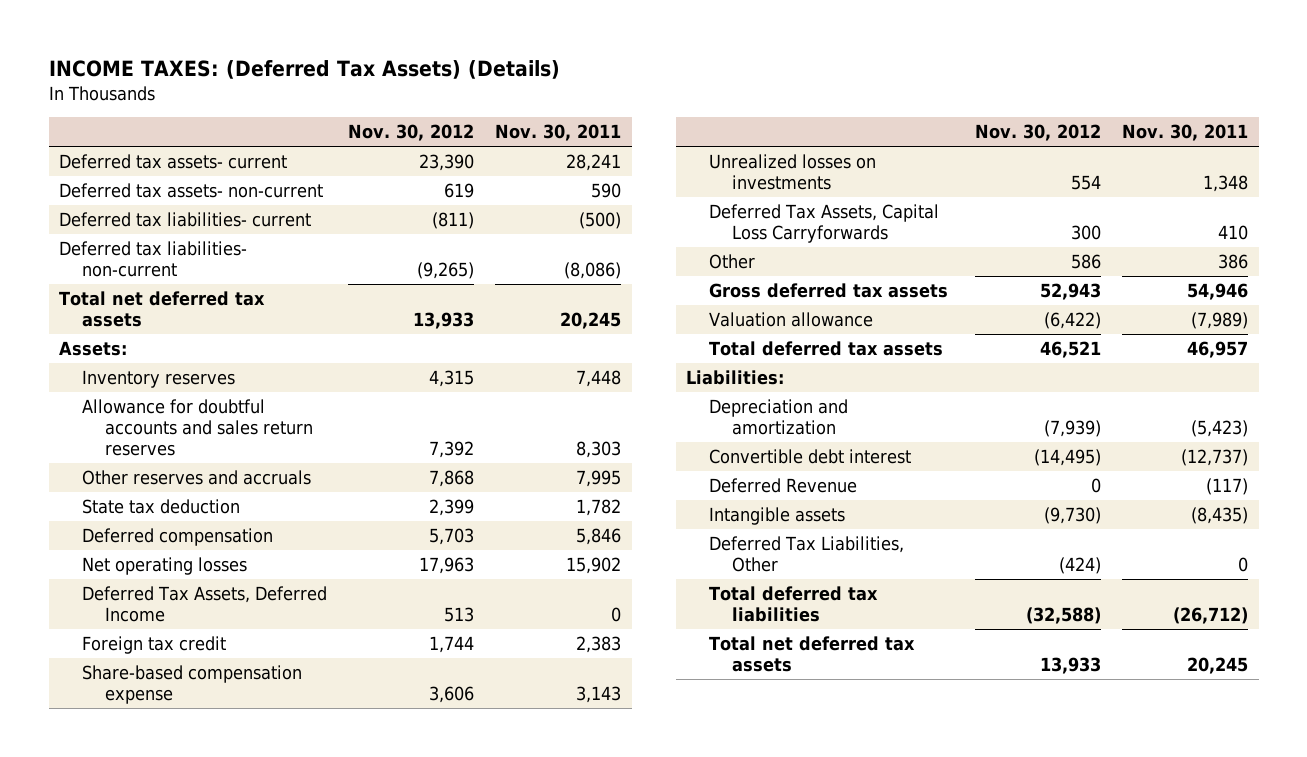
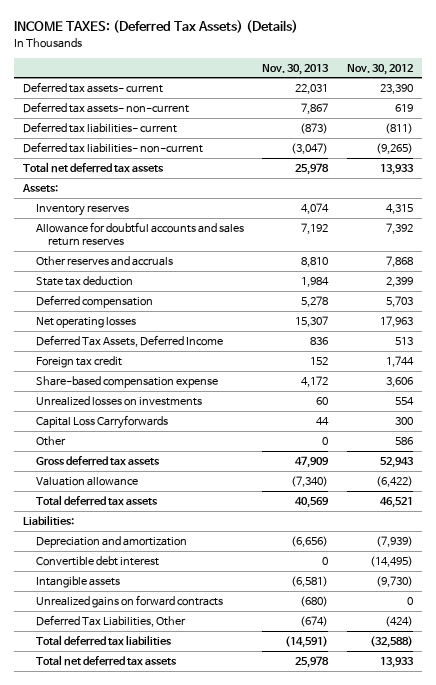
- | Nov. 30, 2012 | Nov. 30, 2011
+ | Nov. 30, 2013 | Nov. 30, 2012
- Deferred Tax Assets, Capital Loss Carryforwards | 300 | 410
+ Capital Loss Carryforwards | 44 | 300
- Deferred Revenue | 0 | (117)
+ Unrealized gains on forward contracts | (680) | 0

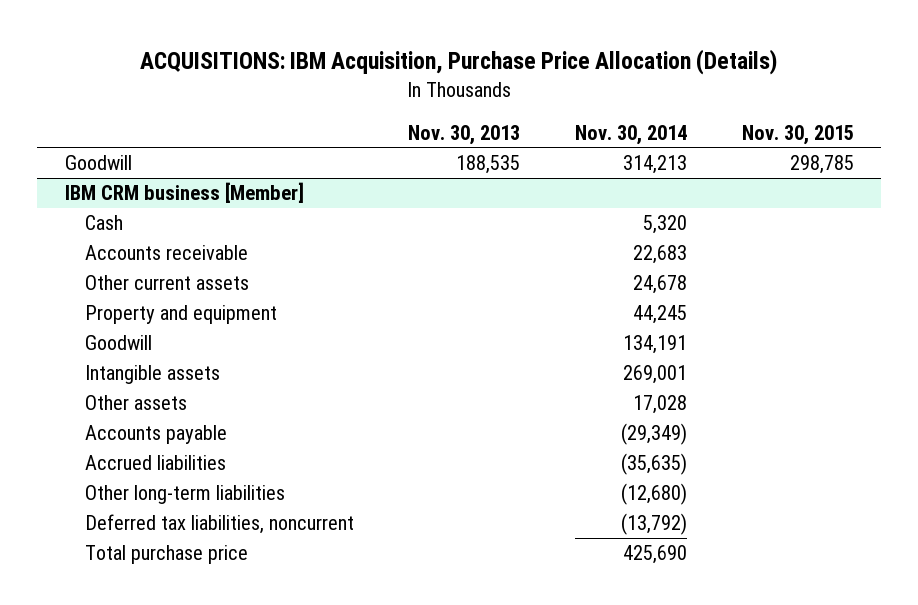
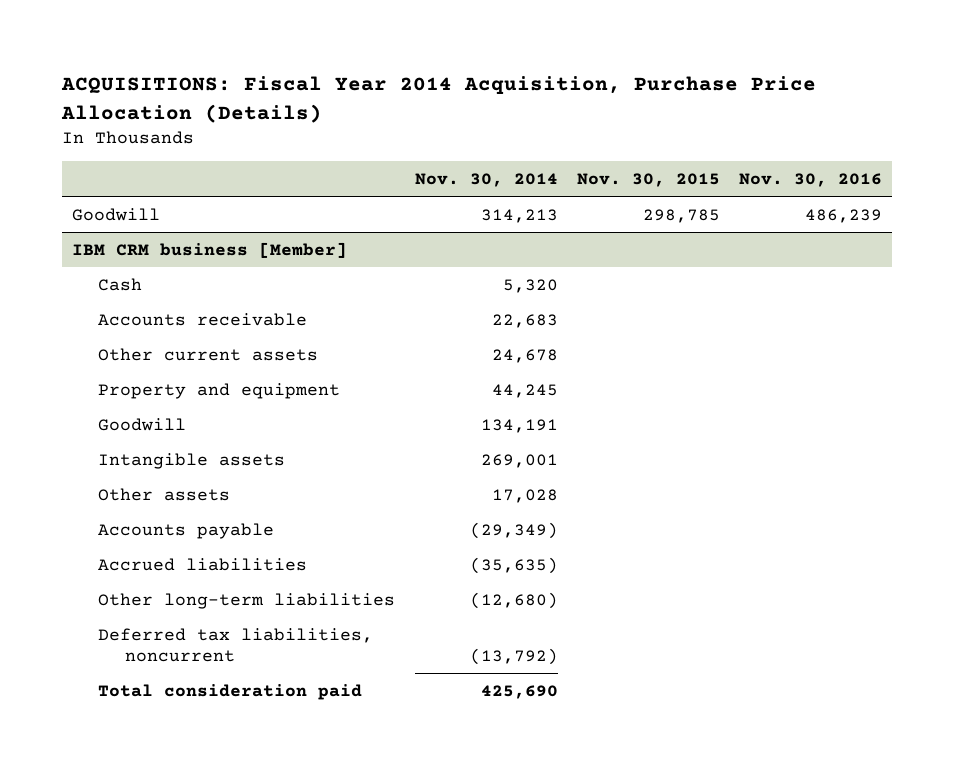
- ACQUISITIONS: IBM Acquisition, Purchase Price Allocation (Details)
+ ACQUISITIONS: Fiscal Year 2014 Acquisition, Purchase Price Allocation (Details)
- | Nov. 30, 2013 | Nov. 30, 2014 | Nov. 30, 2015
+ | Nov. 30, 2014 | Nov. 30, 2015 | Nov. 30, 2016
@ IBM CRM business [Member]
- Total purchase price | | 425,690 |
+ Total consideration paid | 425,690 | |

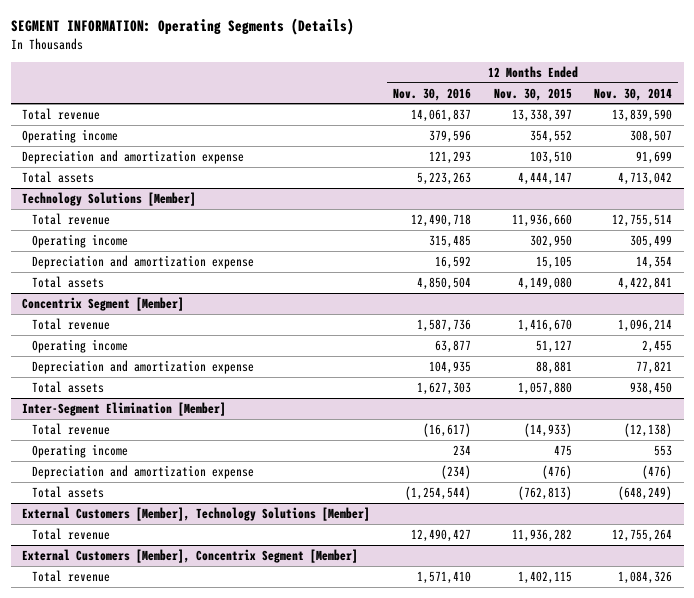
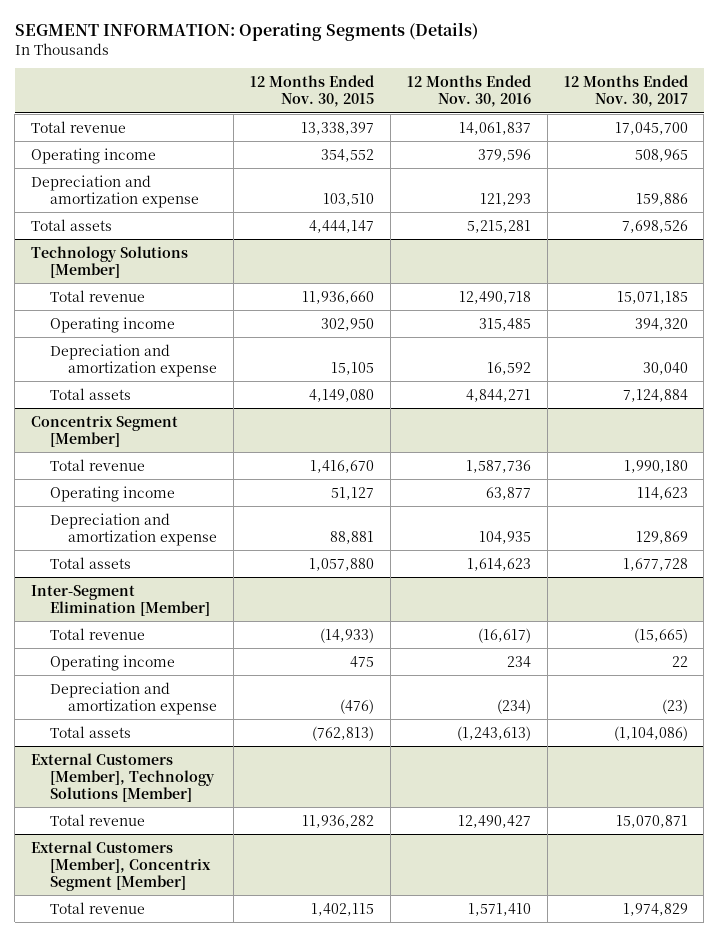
- | 12 Months Ended Nov. 30, 2016 | 12 Months Ended Nov. 30, 2015 | 12 Months Ended Nov. 30, 2014
+ | 12 Months Ended Nov. 30, 2015 | 12 Months Ended Nov. 30, 2016 | 12 Months Ended Nov. 30, 2017
- Total assets | 5,223,263 | 4,444,147 | 4,713,042
+ Total assets | 4,444,147 | 5,215,281 | 7,698,526
@ Technology Solutions [Member]
- Total assets | 4,850,504 | 4,149,080 | 4,422,841
+ Total assets | 4,149,080 | 4,844,271 | 7,124,884
@ Concentrix Segment [Member]
- Total assets | 1,627,303 | 1,057,880 | 938,450
+ Total assets | 1,057,880 | 1,614,623 | 1,677,728
@ Inter-Segment Elimination [Member]
- Total assets | (1,254,544) | (762,813) | (648,249)
+ Total assets | (762,813) | (1,243,613) | (1,104,086)

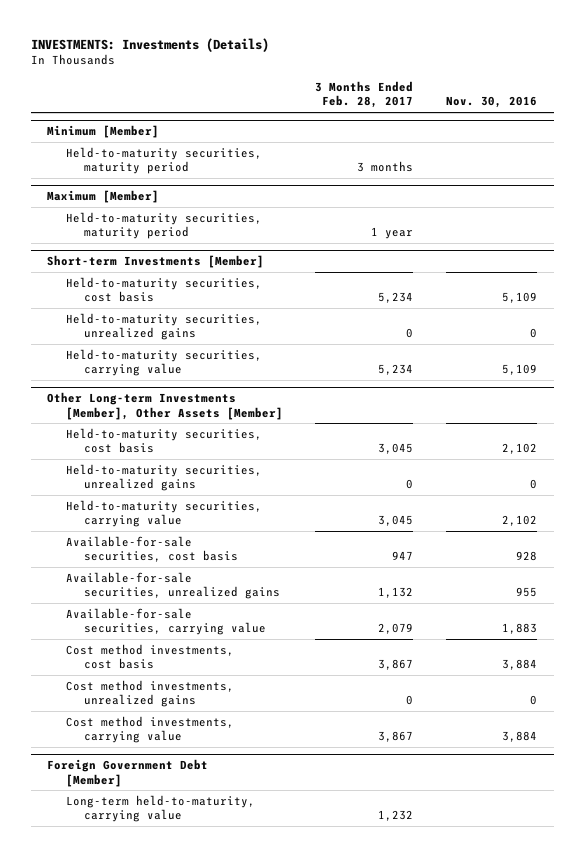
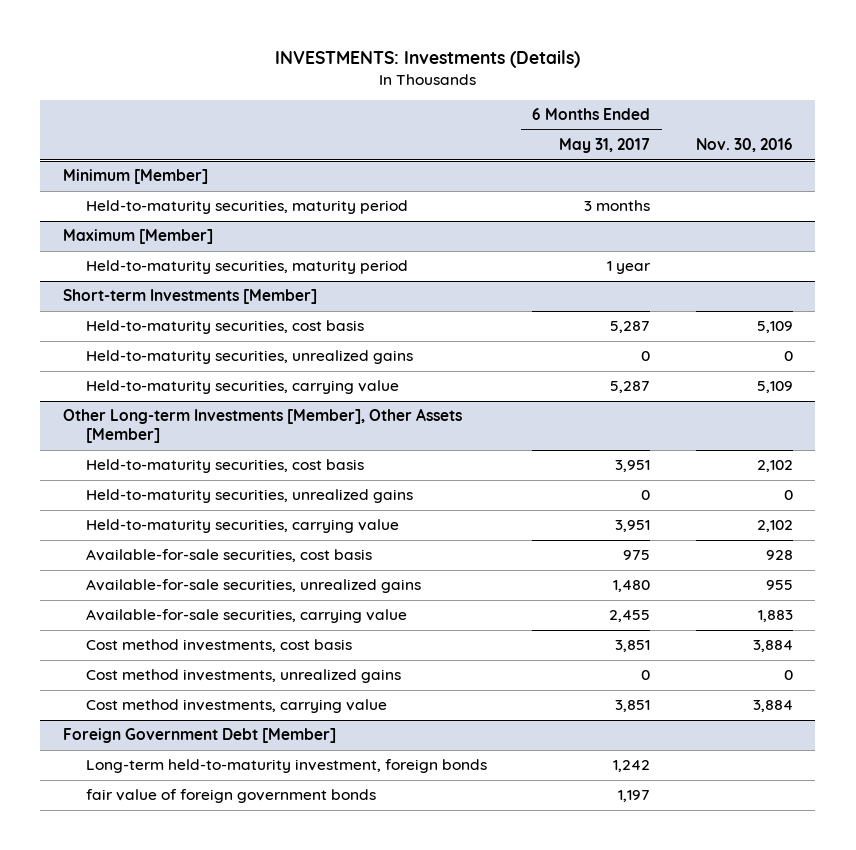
- | 3 Months Ended Feb. 28, 2017 | Nov. 30, 2016
+ | 6 Months Ended May 31, 2017 | Nov. 30, 2016
@ Foreign Government Debt [Member]
- Long-term held-to-maturity, carrying value | 1,232 |
+ Long-term held-to-maturity investment, foreign bonds | 1,242 |
+ fair value of foreign government bonds | 1,197 |

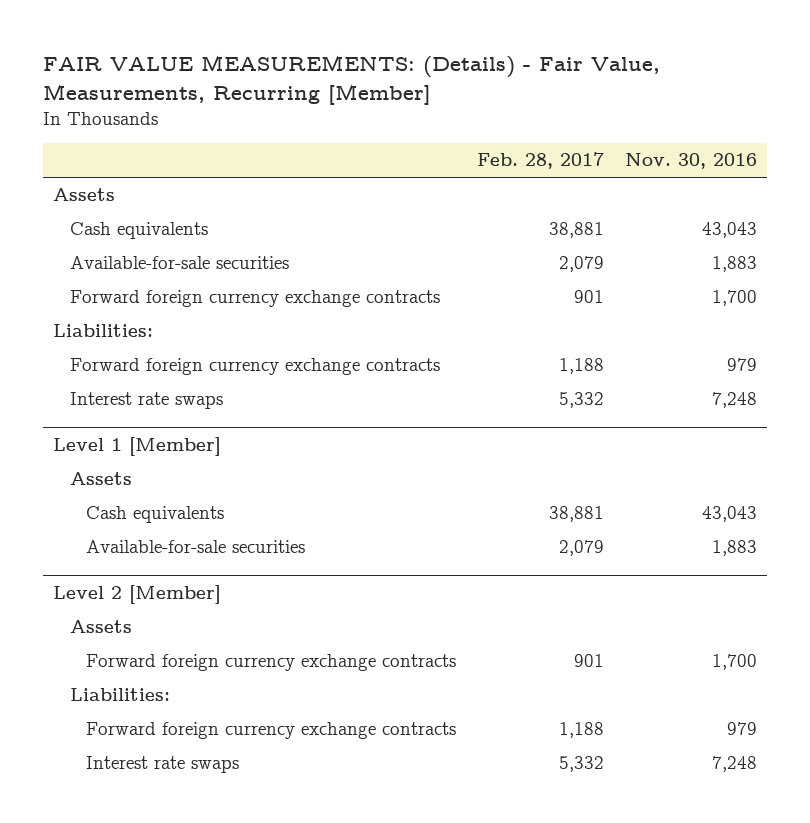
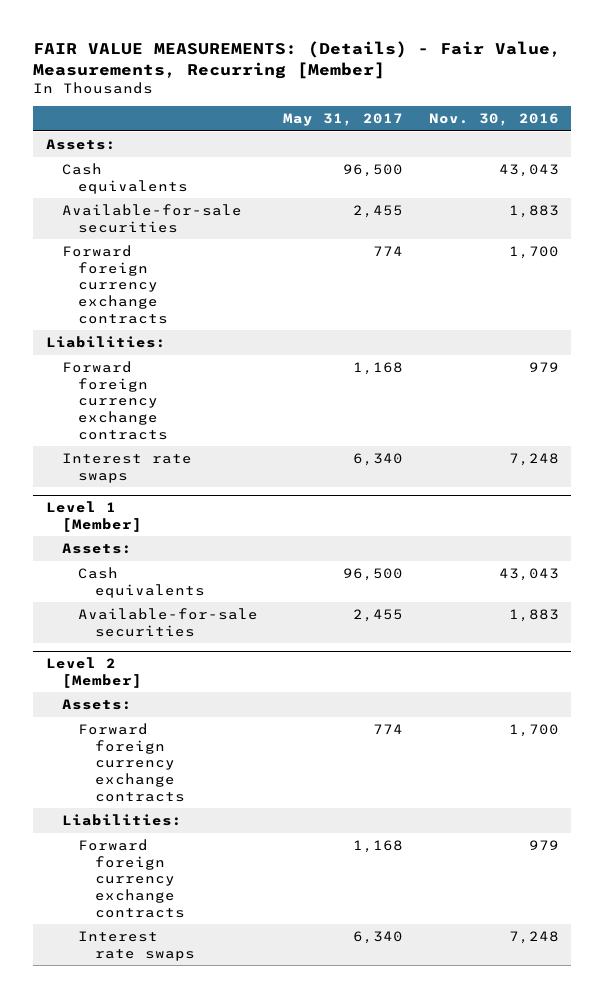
- | Feb. 28, 2017 | Nov. 30, 2016
+ | May 31, 2017 | Nov. 30, 2016
- Assets
+ Assets:
@ Level 1 [Member]
- Assets
+ Assets:
@ Level 2 [Member]
- Assets
+ Assets:

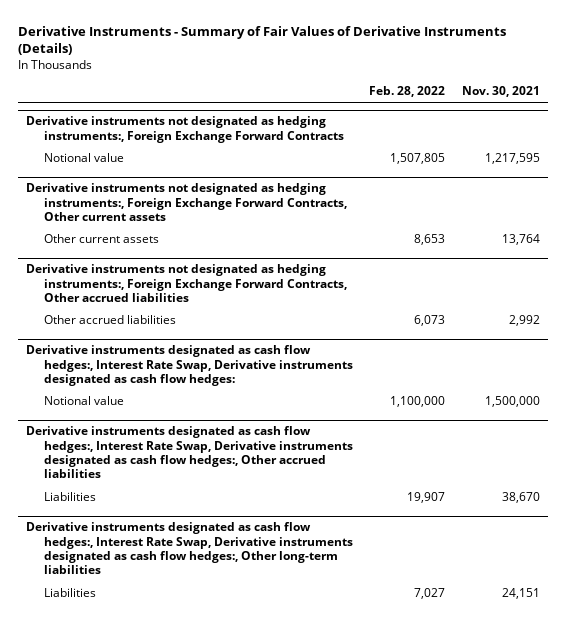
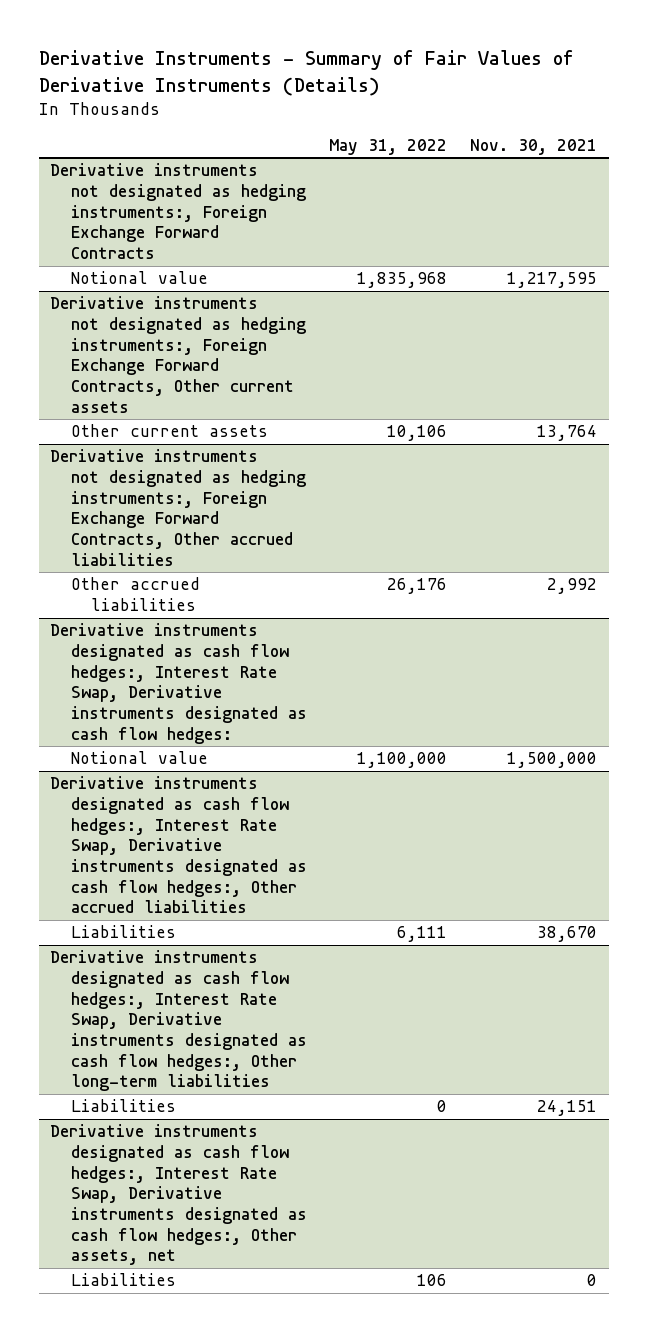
- | Feb. 28, 2022 | Nov. 30, 2021
+ | May 31, 2022 | Nov. 30, 2021
+ Derivative instruments designated as cash flow hedges:, Interest Rate Swap, Derivative instruments designated as cash flow hedges:, Other assets, net
+ Liabilities | 106 | 0

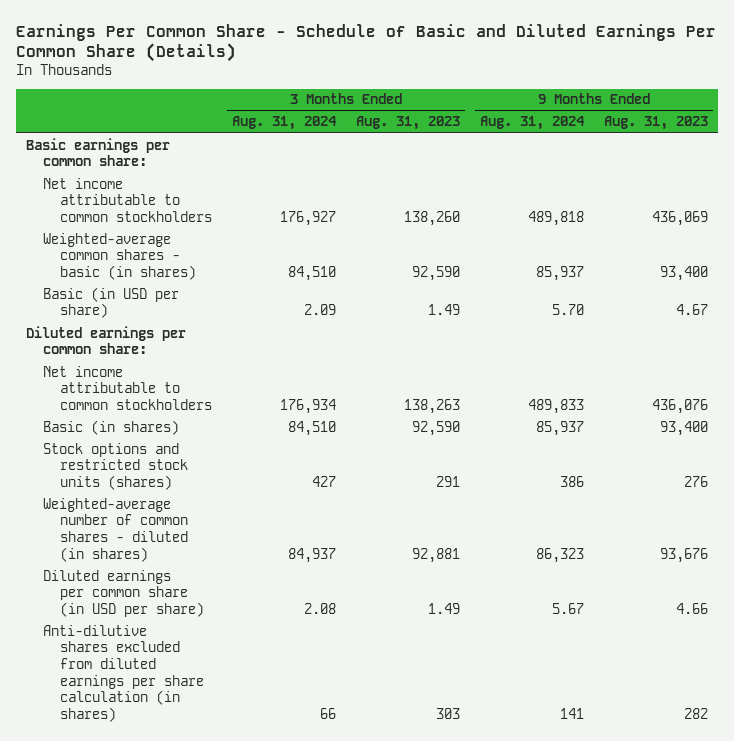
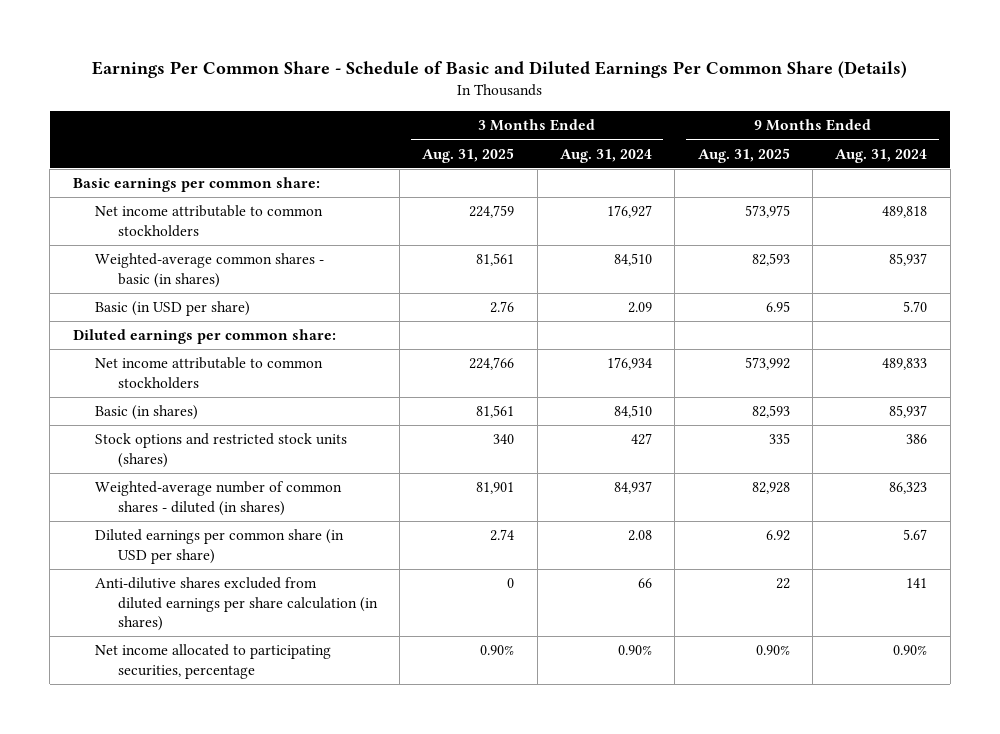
- | 3 Months Ended Aug. 31, 2024 | 3 Months Ended Aug. 31, 2023 | 9 Months Ended Aug. 31, 2024 | 9 Months Ended Aug. 31, 2023
+ | 3 Months Ended Aug. 31, 2025 | 3 Months Ended Aug. 31, 2024 | 9 Months Ended Aug. 31, 2025 | 9 Months Ended Aug. 31, 2024
+ Net income allocated to participating securities, percentage | 0.90% | 0.90% | 0.90% | 0.90%

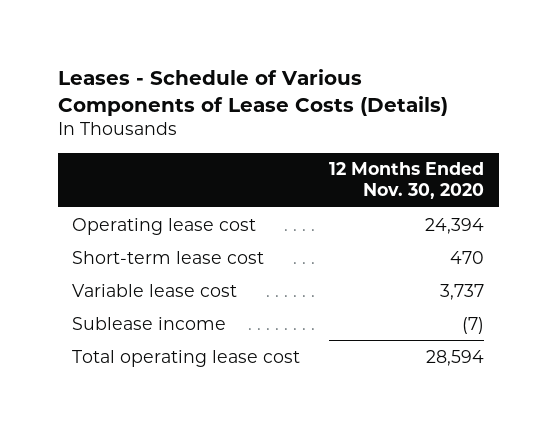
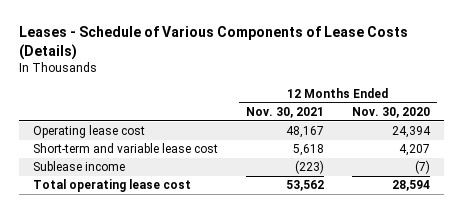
- | 12 Months Ended Nov. 30, 2020
+ | 12 Months Ended Nov. 30, 2021 | 12 Months Ended Nov. 30, 2020
- Short-term lease cost | 470
- Variable lease cost | 3,737
+ Short-term and variable lease cost | 5,618 | 4,207

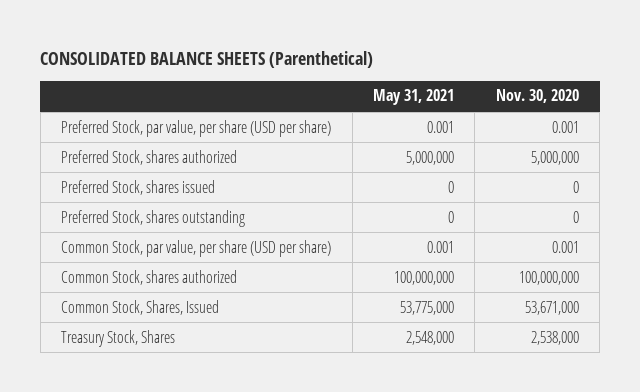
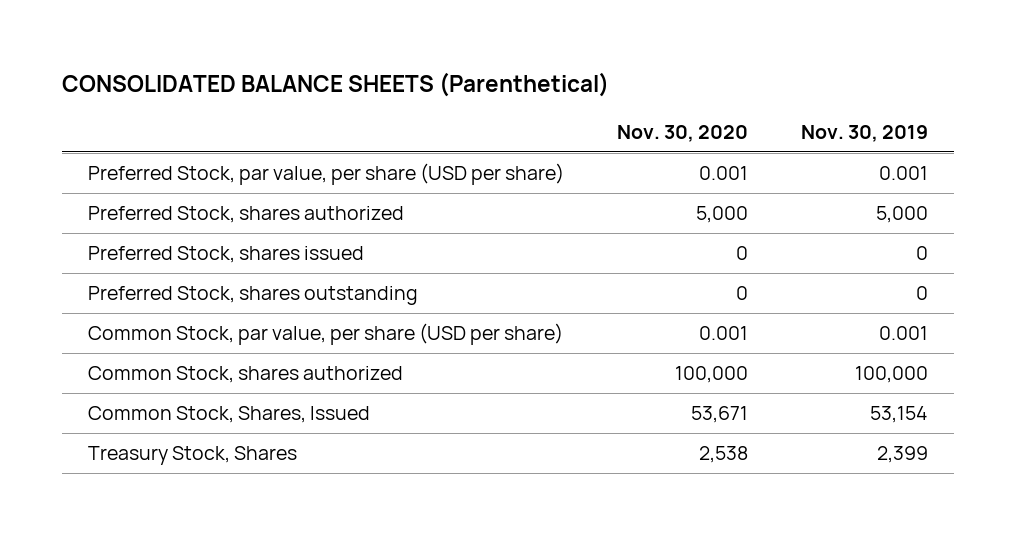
- | May 31, 2021 | Nov. 30, 2020
+ | Nov. 30, 2020 | Nov. 30, 2019
- Preferred Stock, shares authorized | 5,000,000 | 5,000,000
+ Preferred Stock, shares authorized | 5,000 | 5,000
- Common Stock, shares authorized | 100,000,000 | 100,000,000
- Common Stock, Shares, Issued | 53,775,000 | 53,671,000
- Treasury Stock, Shares | 2,548,000 | 2,538,000
+ Common Stock, shares authorized | 100,000 | 100,000
+ Common Stock, Shares, Issued | 53,671 | 53,154
+ Treasury Stock, Shares | 2,538 | 2,399

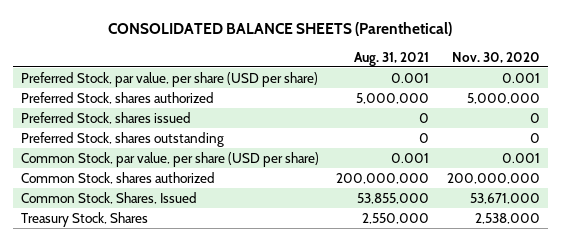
- | Nov. 30, 2020 | Nov. 30, 2019
+ | Aug. 31, 2021 | Nov. 30, 2020
- Preferred Stock, shares authorized | 5,000 | 5,000
+ Preferred Stock, shares authorized | 5,000,000 | 5,000,000
- Common Stock, shares authorized | 100,000 | 100,000
- Common Stock, Shares, Issued | 53,671 | 53,154
- Treasury Stock, Shares | 2,538 | 2,399
+ Common Stock, shares authorized | 200,000,000 | 200,000,000
+ Common Stock, Shares, Issued | 53,855,000 | 53,671,000
+ Treasury Stock, Shares | 2,550,000 | 2,538,000

